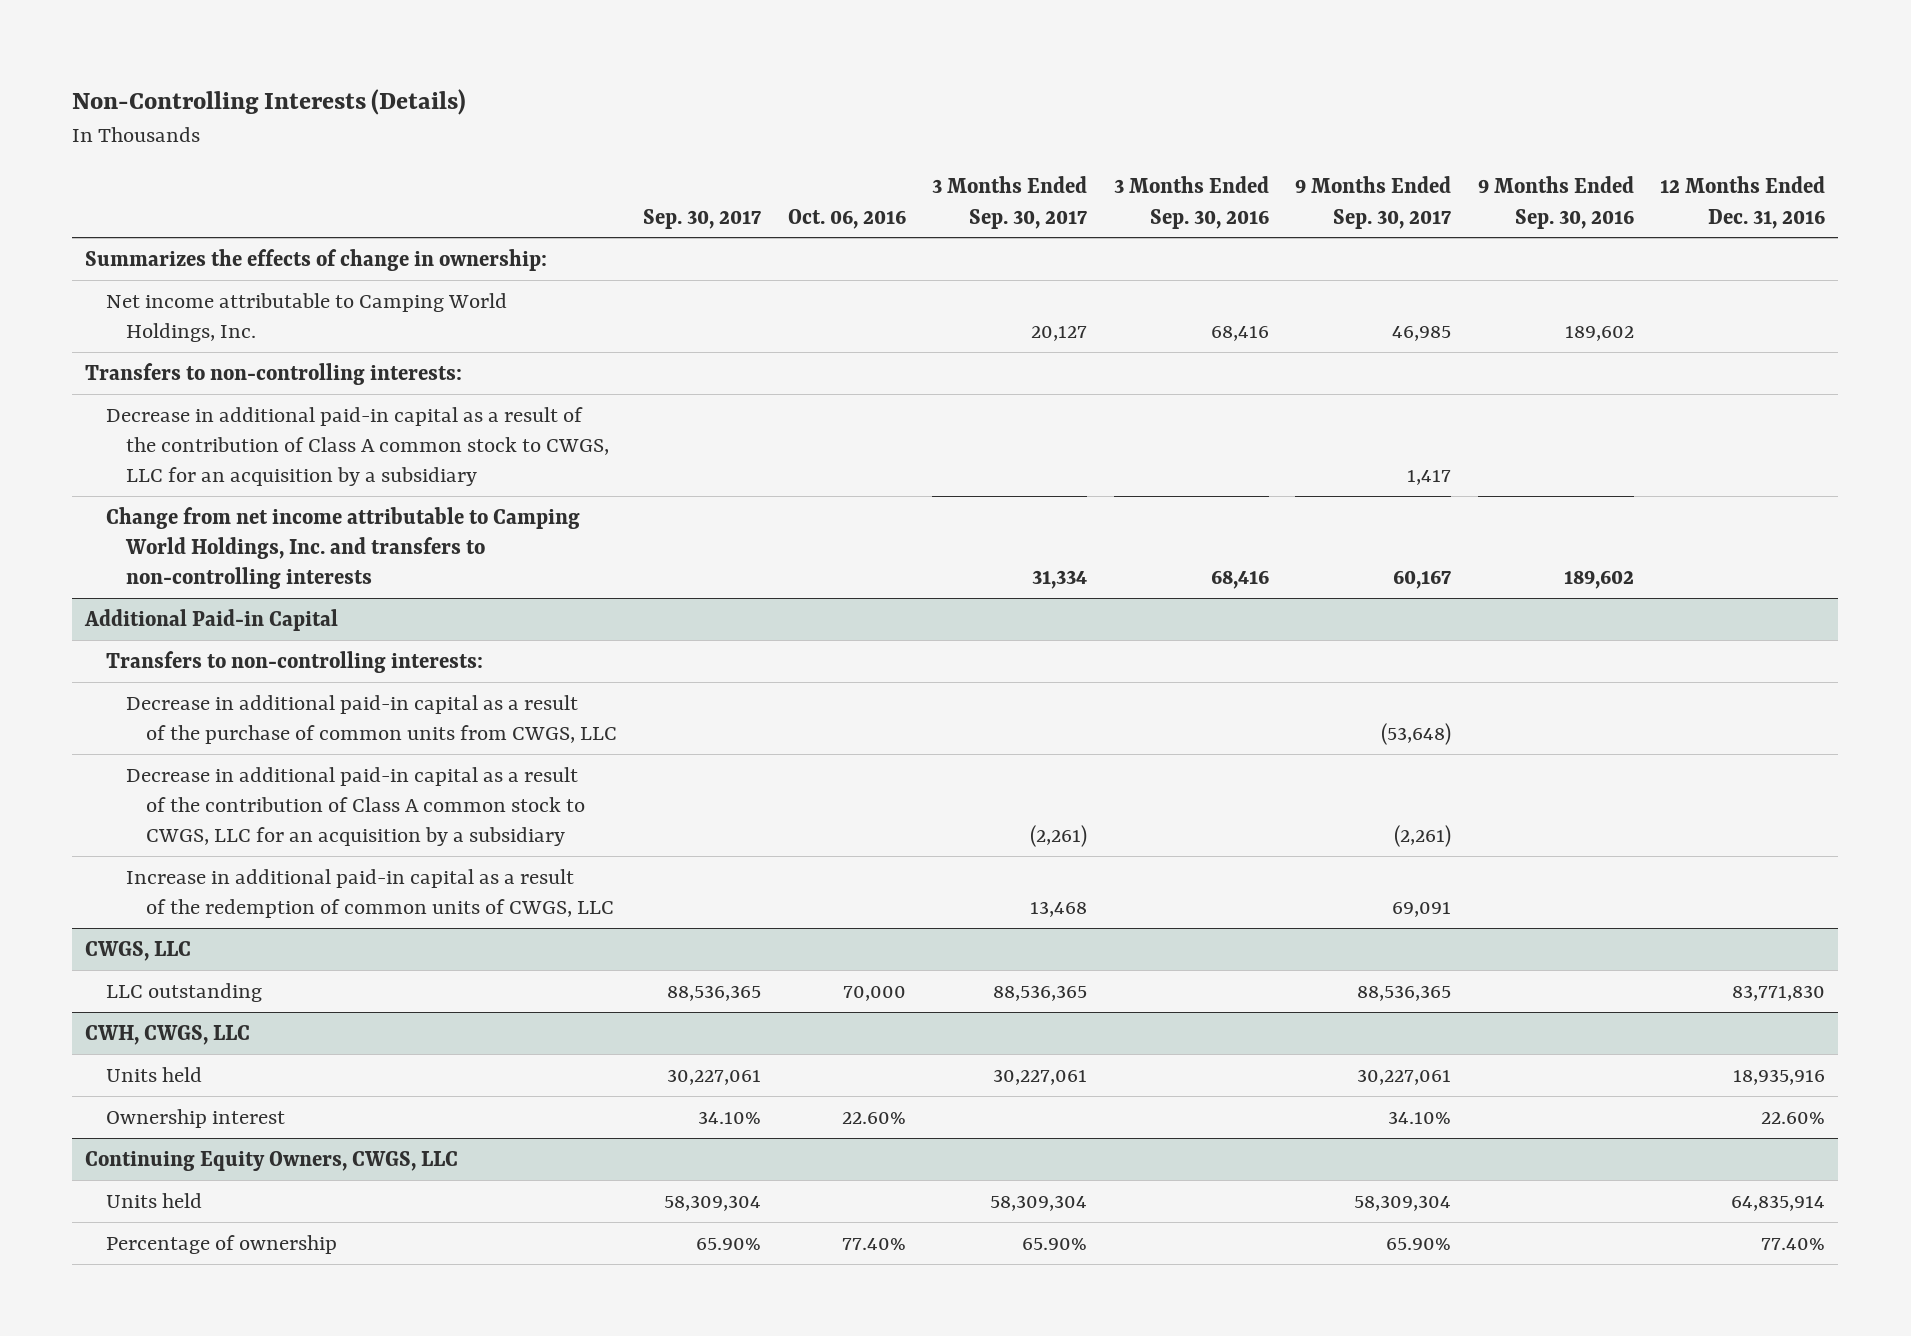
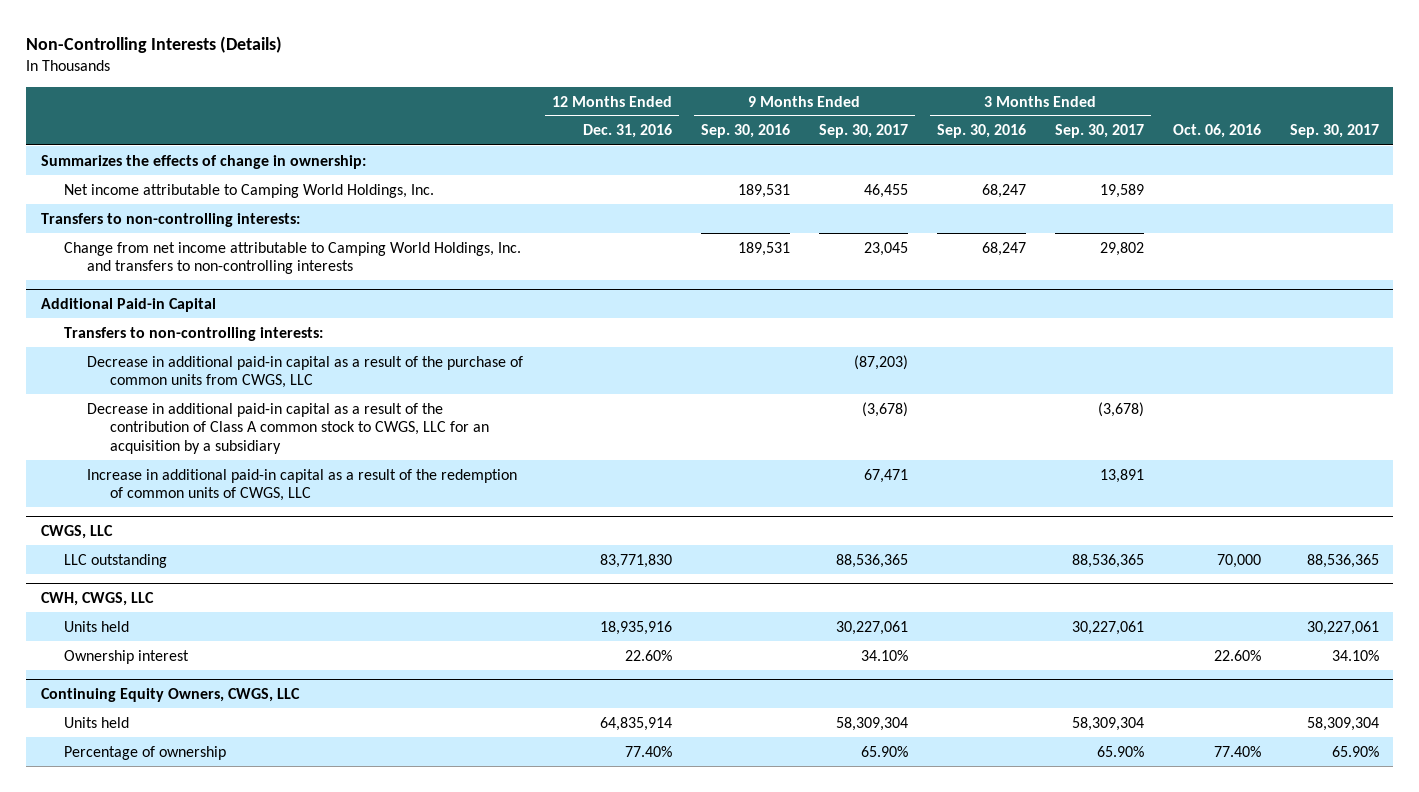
- | Sep. 30, 2017 | Oct. 06, 2016 | 3 Months Ended Sep. 30, 2017 | 3 Months Ended Sep. 30, 2016 | 9 Months Ended Sep. 30, 2017 | 9 Months Ended Sep. 30, 2016 | 12 Months Ended Dec. 31, 2016
+ | 12 Months Ended Dec. 31, 2016 | 9 Months Ended Sep. 30, 2016 | 9 Months Ended Sep. 30, 2017 | 3 Months Ended Sep. 30, 2016 | 3 Months Ended Sep. 30, 2017 | Oct. 06, 2016 | Sep. 30, 2017
- Net income attributable to Camping World Holdings, Inc. | | | 20,127 | 68,416 | 46,985 | 189,602 |
+ Net income attributable to Camping World Holdings, Inc. | | 189,531 | 46,455 | 68,247 | 19,589 | |
- Decrease in additional paid-in capital as a result of the contribution of Class A common stock to CWGS, LLC for an acquisition by a subsidiary | | | | | 1,417 | |
- Change from net income attributable to Camping World Holdings, Inc. and transfers to non-controlling interests | | | 31,334 | 68,416 | 60,167 | 189,602 |
+ Change from net income attributable to Camping World Holdings, Inc. and transfers to non-controlling interests | | 189,531 | 23,045 | 68,247 | 29,802 | |
@ Additional Paid-in Capital
- Decrease in additional paid-in capital as a result of the purchase of common units from CWGS, LLC | | | | | (53,648) | |
- Decrease in additional paid-in capital as a result of the contribution of Class A common stock to CWGS, LLC for an acquisition by a subsidiary | | | (2,261) | | (2,261) | |
- Increase in additional paid-in capital as a result of the redemption of common units of CWGS, LLC | | | 13,468 | | 69,091 | |
+ Decrease in additional paid-in capital as a result of the purchase of common units from CWGS, LLC | | | (87,203) | | | |
+ Decrease in additional paid-in capital as a result of the contribution of Class A common stock to CWGS, LLC for an acquisition by a subsidiary | | | (3,678) | | (3,678) | |
+ Increase in additional paid-in capital as a result of the redemption of common units of CWGS, LLC | | | 67,471 | | 13,891 | |

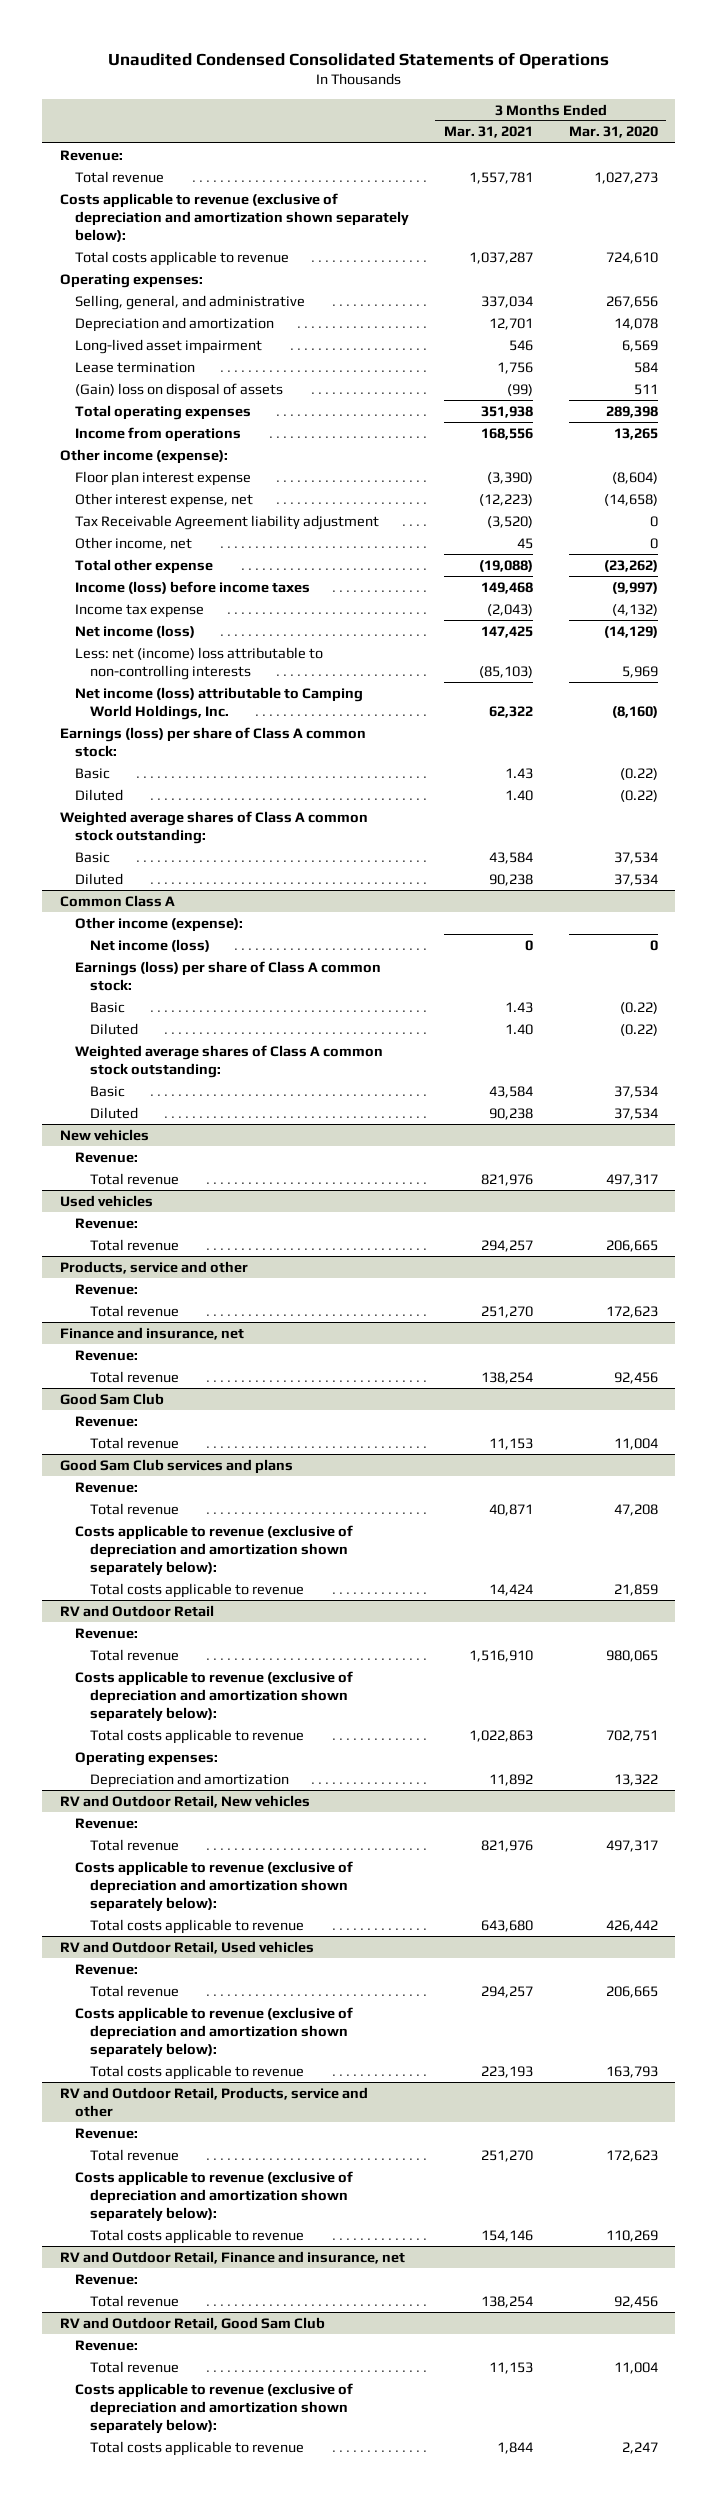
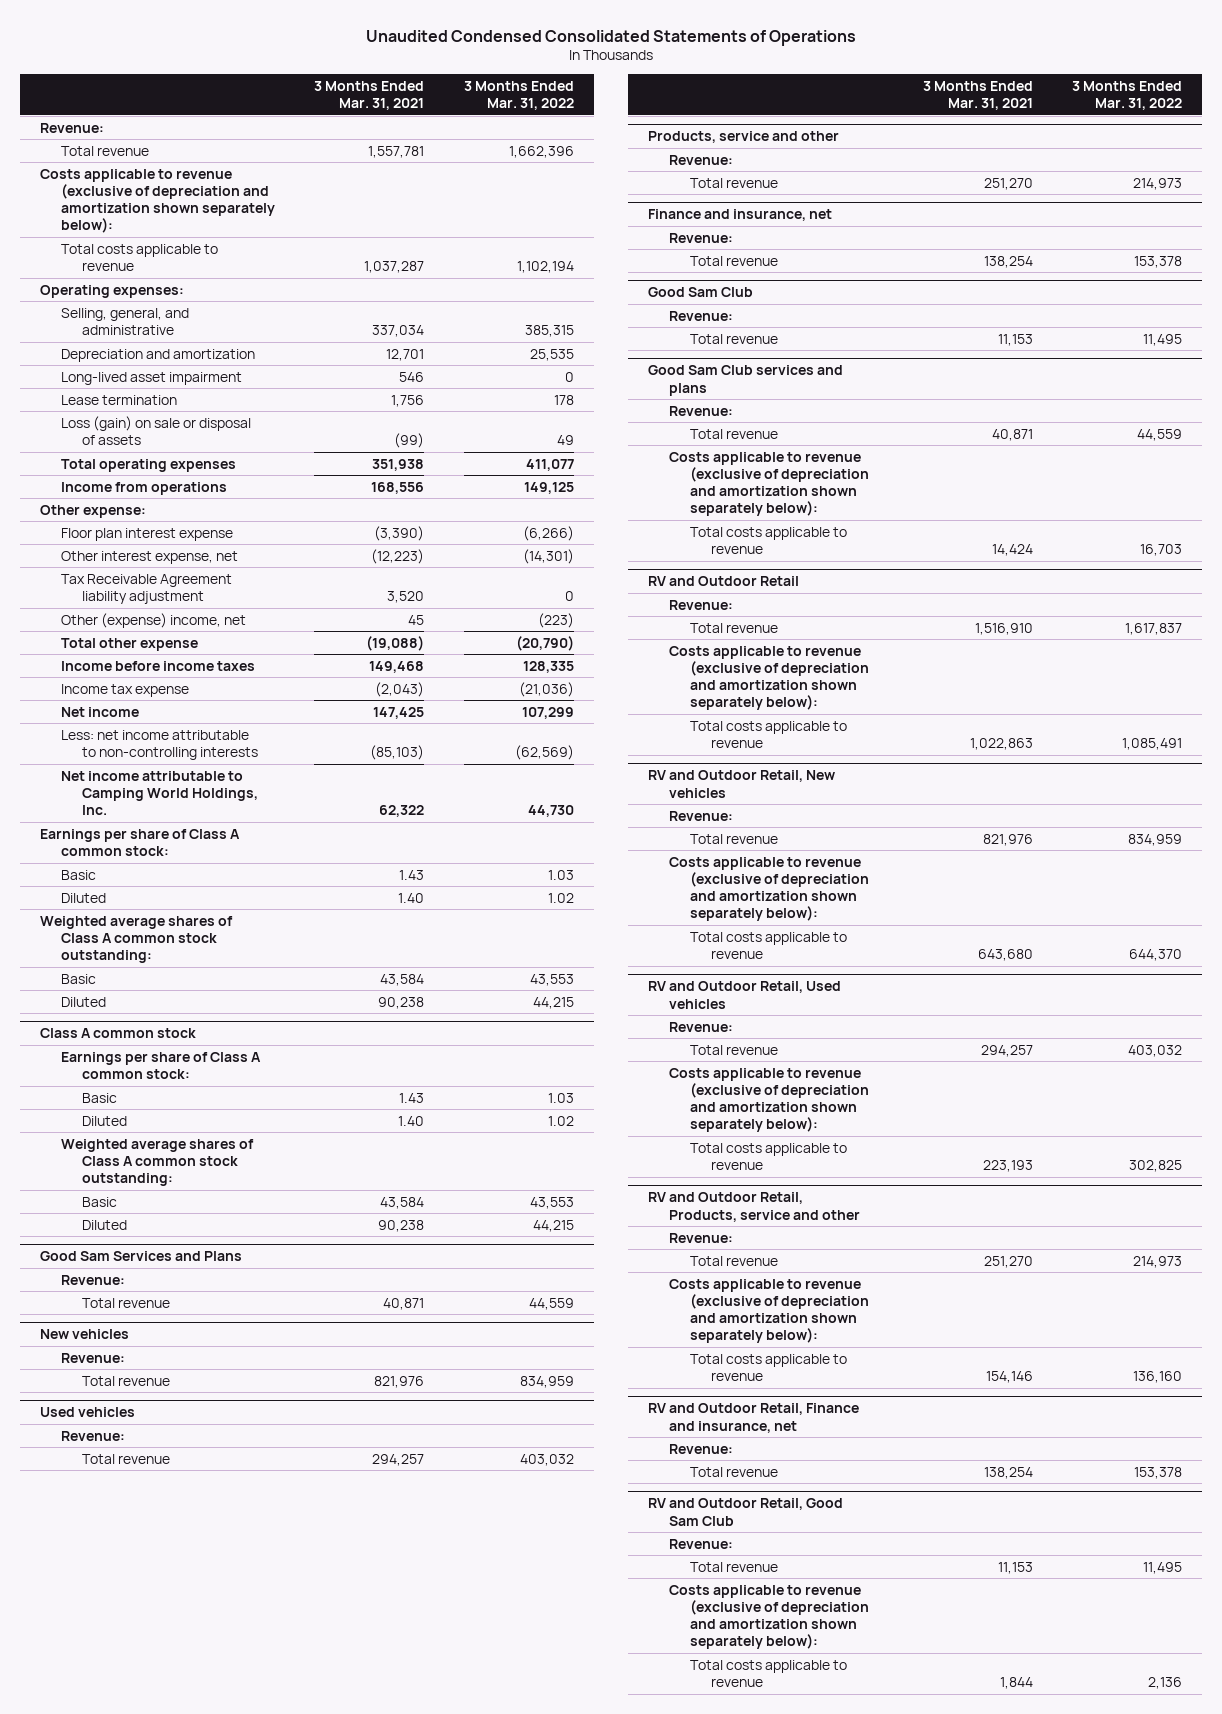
- | 3 Months Ended Mar. 31, 2021 | 3 Months Ended Mar. 31, 2020
+ | 3 Months Ended Mar. 31, 2021 | 3 Months Ended Mar. 31, 2022
- (Gain) loss on disposal of assets | (99) | 511
+ Loss (gain) on sale or disposal of assets | (99) | 49
- Other income (expense):
+ Other expense:
- Tax Receivable Agreement liability adjustment | (3,520) | 0
- Other income, net | 45 | 0
+ Tax Receivable Agreement liability adjustment | 3,520 | 0
+ Other (expense) income, net | 45 | (223)
- Income (loss) before income taxes | 149,468 | (9,997)
+ Income before income taxes | 149,468 | 128,335
- Net income (loss) | 147,425 | (14,129)
- Less: net (income) loss attributable to non-controlling interests | (85,103) | 5,969
- Net income (loss) attributable to Camping World Holdings, Inc. | 62,322 | (8,160)
- Earnings (loss) per share of Class A common stock:
+ Net income | 147,425 | 107,299
+ Less: net income attributable to non-controlling interests | (85,103) | (62,569)
+ Net income attributable to Camping World Holdings, Inc. | 62,322 | 44,730
+ Earnings per share of Class A common stock:
- Common Class A
- Other income (expense):
- Net income (loss) | 0 | 0
- Earnings (loss) per share of Class A common stock:
+ Class A common stock
+ Earnings per share of Class A common stock:
+ Good Sam Services and Plans
+ Revenue:
+ Total revenue | 40,871 | 44,559
@ RV and Outdoor Retail
- Operating expenses:
- Depreciation and amortization | 11,892 | 13,322

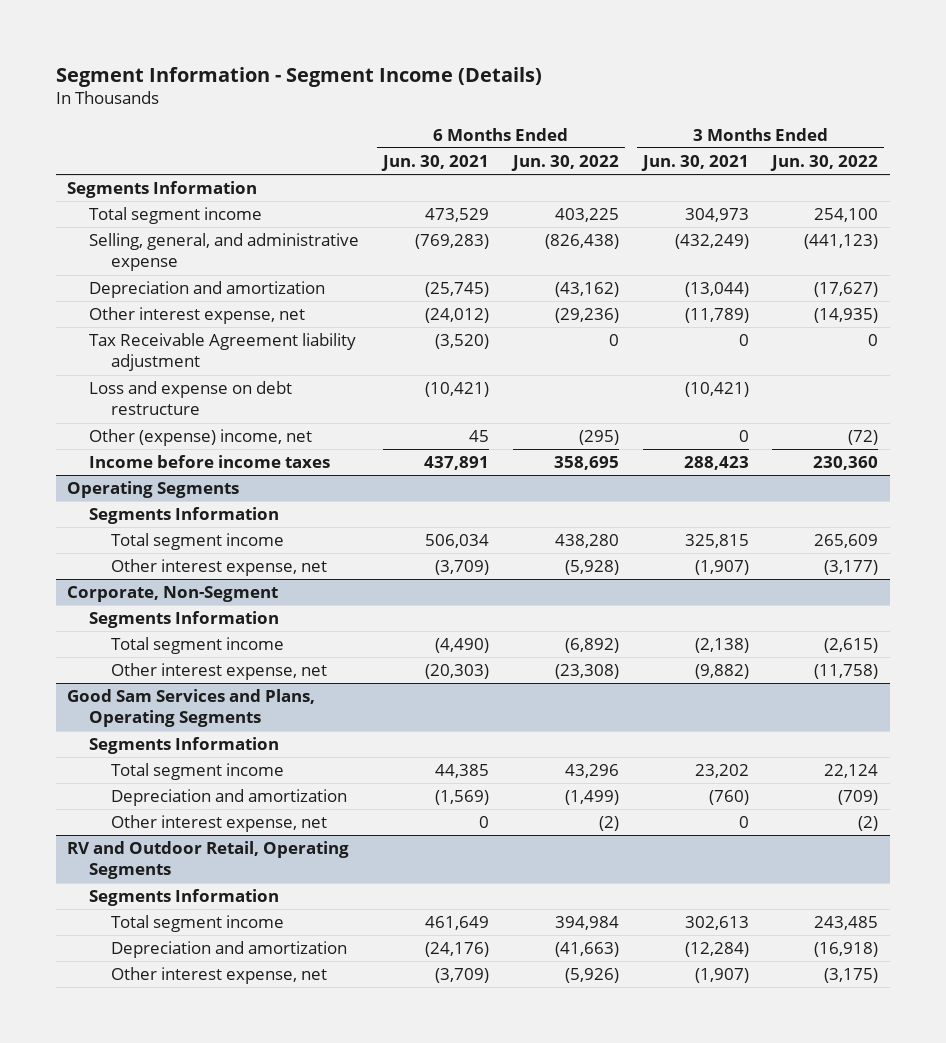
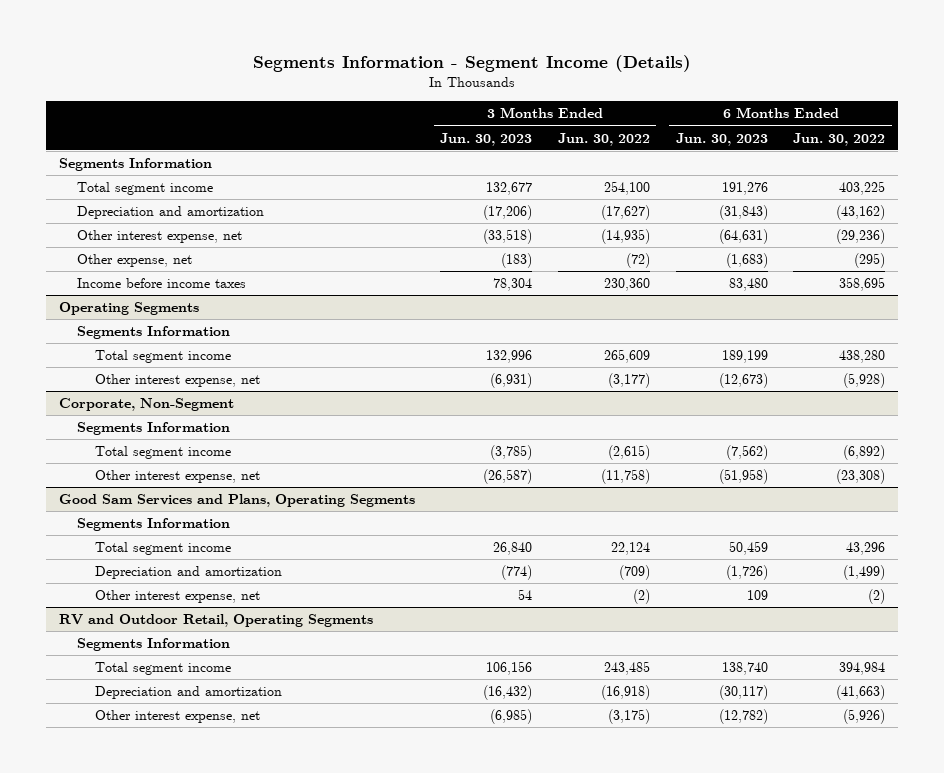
- Segment Information - Segment Income (Details)
+ Segments Information - Segment Income (Details)
- | 6 Months Ended Jun. 30, 2021 | 6 Months Ended Jun. 30, 2022 | 3 Months Ended Jun. 30, 2021 | 3 Months Ended Jun. 30, 2022
+ | 3 Months Ended Jun. 30, 2023 | 3 Months Ended Jun. 30, 2022 | 6 Months Ended Jun. 30, 2023 | 6 Months Ended Jun. 30, 2022
- Selling, general, and administrative expense | (769,283) | (826,438) | (432,249) | (441,123)
- Tax Receivable Agreement liability adjustment | (3,520) | 0 | 0 | 0
- Loss and expense on debt restructure | (10,421) | | (10,421) |
- Other (expense) income, net | 45 | (295) | 0 | (72)
+ Other expense, net | (183) | (72) | (1,683) | (295)

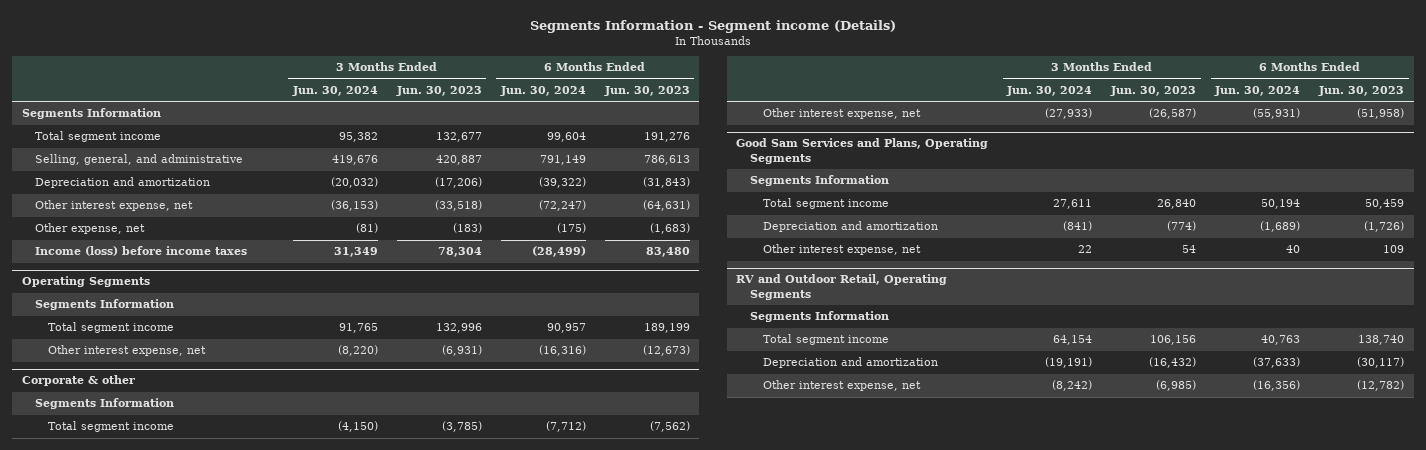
- Segments Information - Segment Income (Details)
+ Segments Information - Segment income (Details)
- | 3 Months Ended Jun. 30, 2023 | 3 Months Ended Jun. 30, 2022 | 6 Months Ended Jun. 30, 2023 | 6 Months Ended Jun. 30, 2022
+ | 3 Months Ended Jun. 30, 2024 | 3 Months Ended Jun. 30, 2023 | 6 Months Ended Jun. 30, 2024 | 6 Months Ended Jun. 30, 2023
+ Selling, general, and administrative | 419,676 | 420,887 | 791,149 | 786,613
- Income before income taxes | 78,304 | 230,360 | 83,480 | 358,695
+ Income (loss) before income taxes | 31,349 | 78,304 | (28,499) | 83,480
- Corporate, Non-Segment
+ Corporate & other

